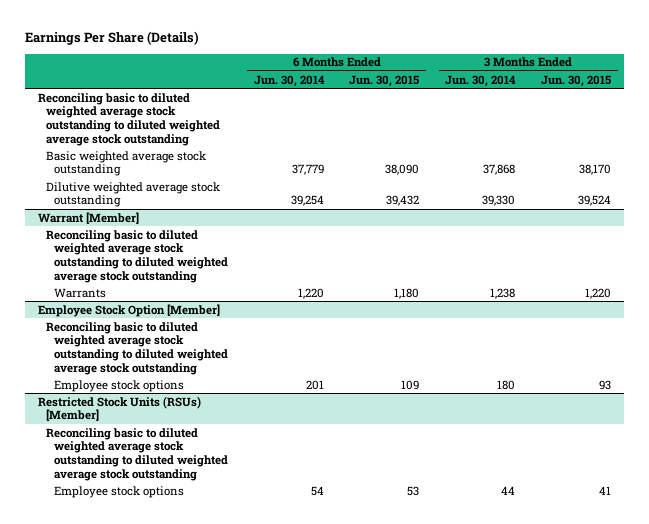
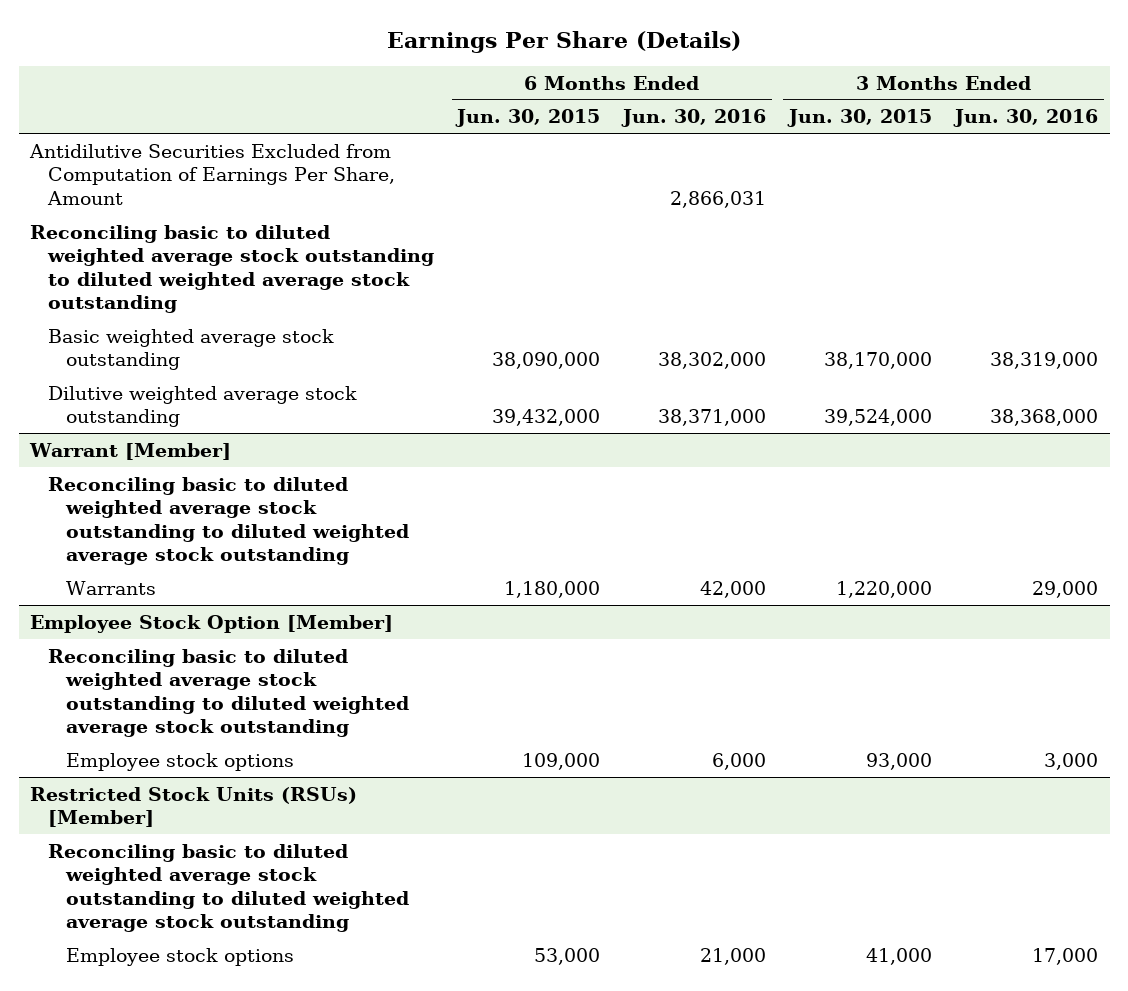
- | 6 Months Ended Jun. 30, 2014 | 6 Months Ended Jun. 30, 2015 | 3 Months Ended Jun. 30, 2014 | 3 Months Ended Jun. 30, 2015
+ | 6 Months Ended Jun. 30, 2015 | 6 Months Ended Jun. 30, 2016 | 3 Months Ended Jun. 30, 2015 | 3 Months Ended Jun. 30, 2016
+ Antidilutive Securities Excluded from Computation of Earnings Per Share, Amount | | 2,866,031 | |
- Basic weighted average stock outstanding | 37,779 | 38,090 | 37,868 | 38,170
- Dilutive weighted average stock outstanding | 39,254 | 39,432 | 39,330 | 39,524
+ Basic weighted average stock outstanding | 38,090,000 | 38,302,000 | 38,170,000 | 38,319,000
+ Dilutive weighted average stock outstanding | 39,432,000 | 38,371,000 | 39,524,000 | 38,368,000
@ Warrant [Member]
- Warrants | 1,220 | 1,180 | 1,238 | 1,220
+ Warrants | 1,180,000 | 42,000 | 1,220,000 | 29,000
@ Employee Stock Option [Member]
- Employee stock options | 201 | 109 | 180 | 93
+ Employee stock options | 109,000 | 6,000 | 93,000 | 3,000
@ Restricted Stock Units (RSUs) [Member]
- Employee stock options | 54 | 53 | 44 | 41
+ Employee stock options | 53,000 | 21,000 | 41,000 | 17,000

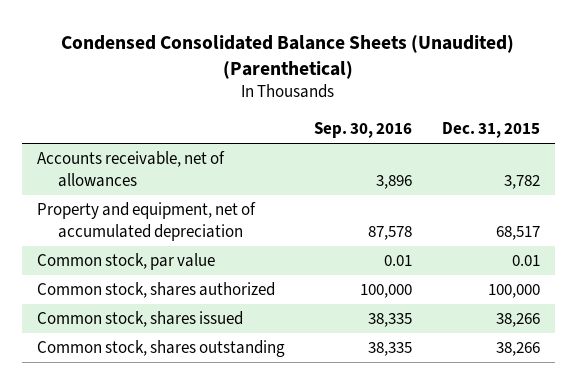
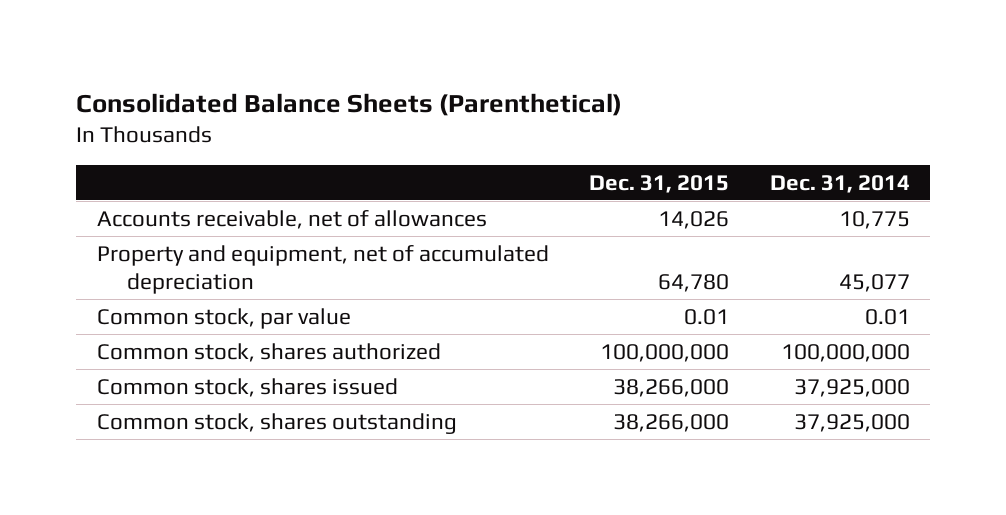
- Condensed Consolidated Balance Sheets (Unaudited) (Parenthetical)
+ Consolidated Balance Sheets (Parenthetical)
- | Sep. 30, 2016 | Dec. 31, 2015
+ | Dec. 31, 2015 | Dec. 31, 2014
- Accounts receivable, net of allowances | 3,896 | 3,782
- Property and equipment, net of accumulated depreciation | 87,578 | 68,517
+ Accounts receivable, net of allowances | 14,026 | 10,775
+ Property and equipment, net of accumulated depreciation | 64,780 | 45,077
- Common stock, shares authorized | 100,000 | 100,000
- Common stock, shares issued | 38,335 | 38,266
- Common stock, shares outstanding | 38,335 | 38,266
+ Common stock, shares authorized | 100,000,000 | 100,000,000
+ Common stock, shares issued | 38,266,000 | 37,925,000
+ Common stock, shares outstanding | 38,266,000 | 37,925,000

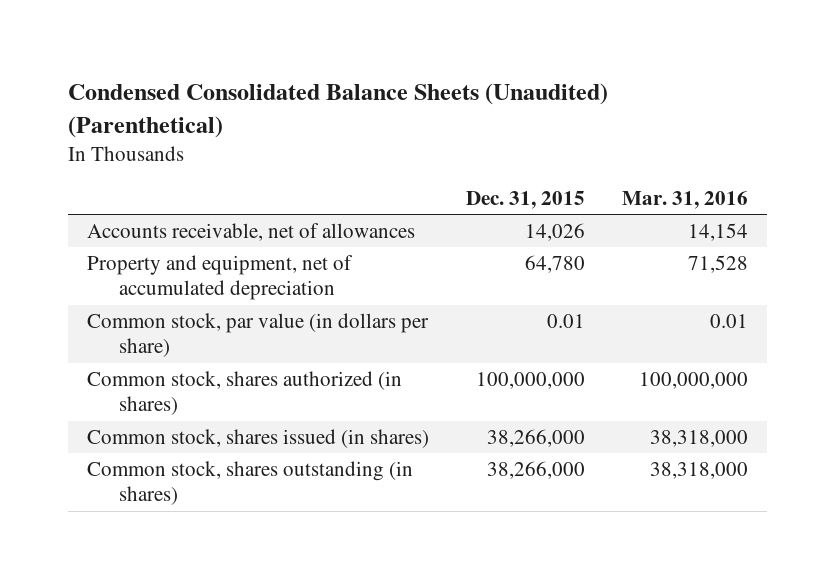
- Consolidated Balance Sheets (Parenthetical)
+ Condensed Consolidated Balance Sheets (Unaudited) (Parenthetical)
- | Dec. 31, 2015 | Dec. 31, 2014
+ | Dec. 31, 2015 | Mar. 31, 2016
- Common stock, par value | 0.01 | 0.01
- Common stock, shares authorized | 100,000,000 | 100,000,000
- Common stock, shares issued | 38,266,000 | 37,925,000
- Common stock, shares outstanding | 38,266,000 | 37,925,000
+ Common stock, par value (in dollars per share) | 0.01 | 0.01
+ Common stock, shares authorized (in shares) | 100,000,000 | 100,000,000
+ Common stock, shares issued (in shares) | 38,266,000 | 38,318,000
+ Common stock, shares outstanding (in shares) | 38,266,000 | 38,318,000

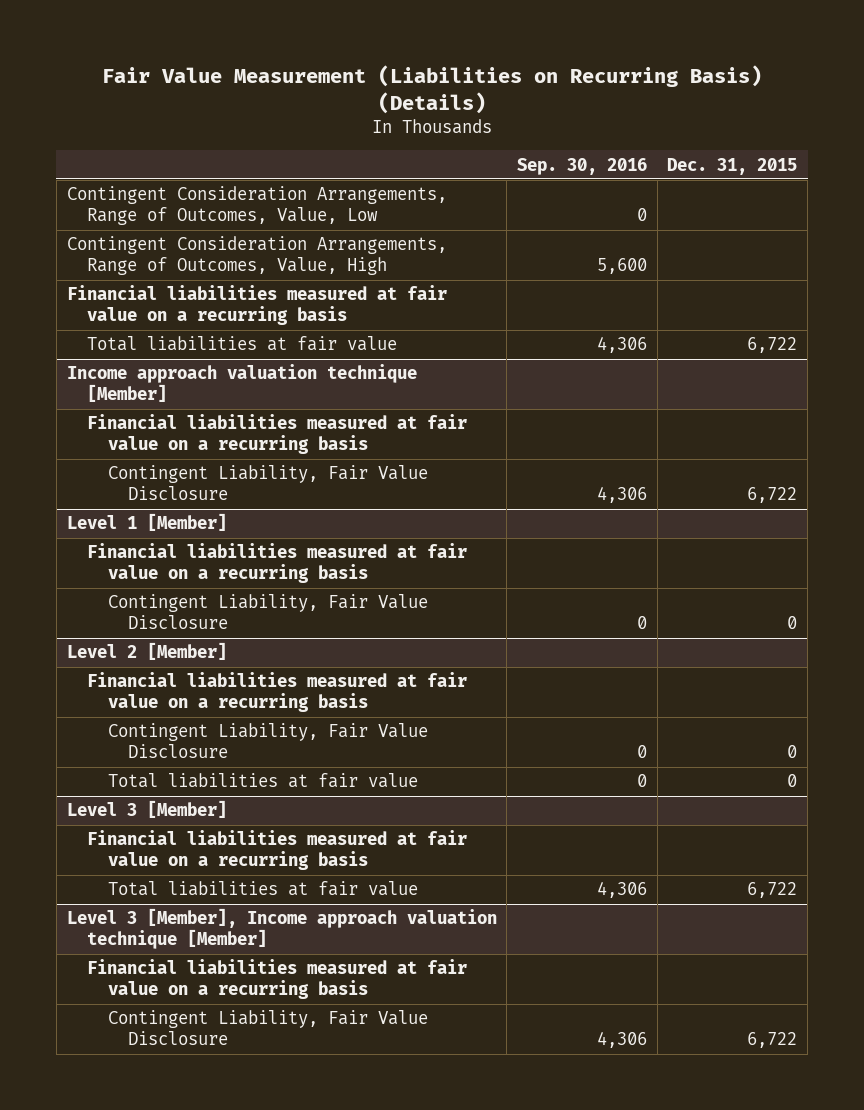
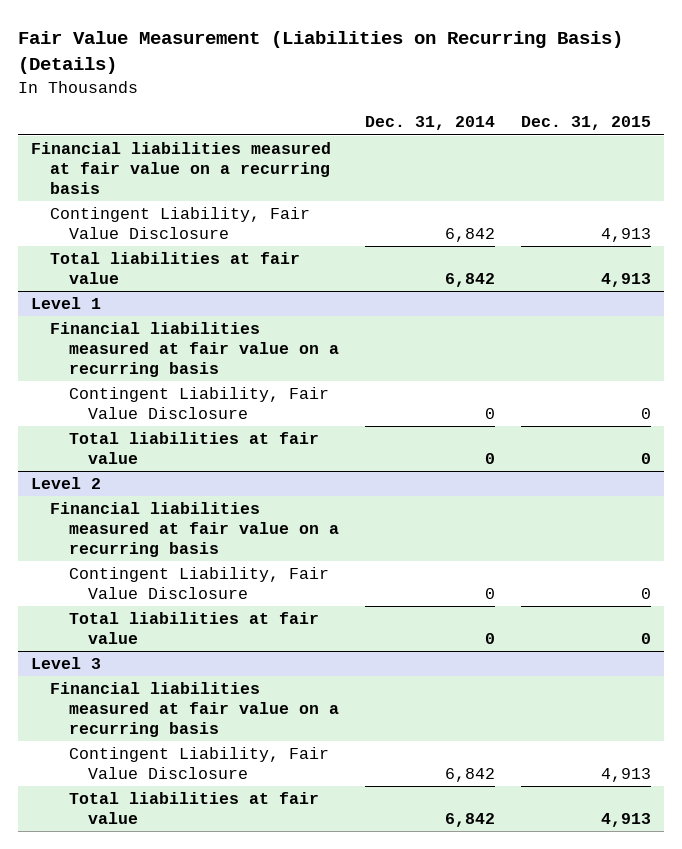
- | Sep. 30, 2016 | Dec. 31, 2015
+ | Dec. 31, 2014 | Dec. 31, 2015
- Contingent Consideration Arrangements, Range of Outcomes, Value, Low | 0 |
- Contingent Consideration Arrangements, Range of Outcomes, Value, High | 5,600 |
- Total liabilities at fair value | 4,306 | 6,722
- Income approach valuation technique [Member]
- Financial liabilities measured at fair value on a recurring basis
- Contingent Liability, Fair Value Disclosure | 4,306 | 6,722
- Level 1 [Member]
+ Contingent Liability, Fair Value Disclosure | 6,842 | 4,913
+ Total liabilities at fair value | 6,842 | 4,913
+ Level 1
- Level 2 [Member]
+ Total liabilities at fair value | 0 | 0
+ Level 2
- Level 3 [Member]
- Financial liabilities measured at fair value on a recurring basis
- Total liabilities at fair value | 4,306 | 6,722
- Level 3 [Member], Income approach valuation technique [Member]
+ Level 3
- Contingent Liability, Fair Value Disclosure | 4,306 | 6,722
+ Contingent Liability, Fair Value Disclosure | 6,842 | 4,913
+ Total liabilities at fair value | 6,842 | 4,913

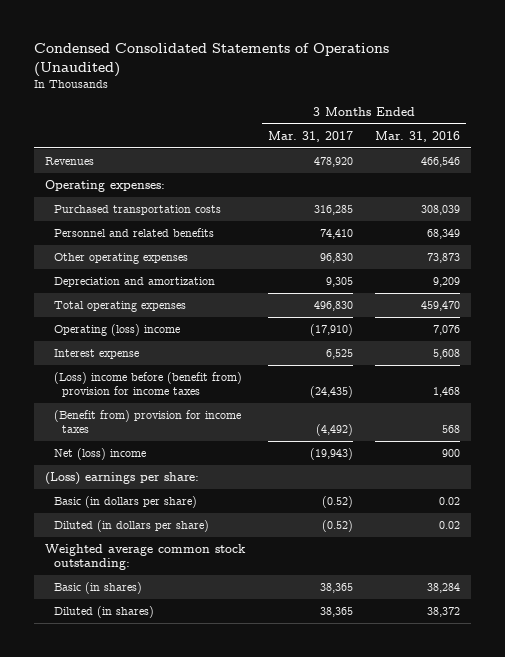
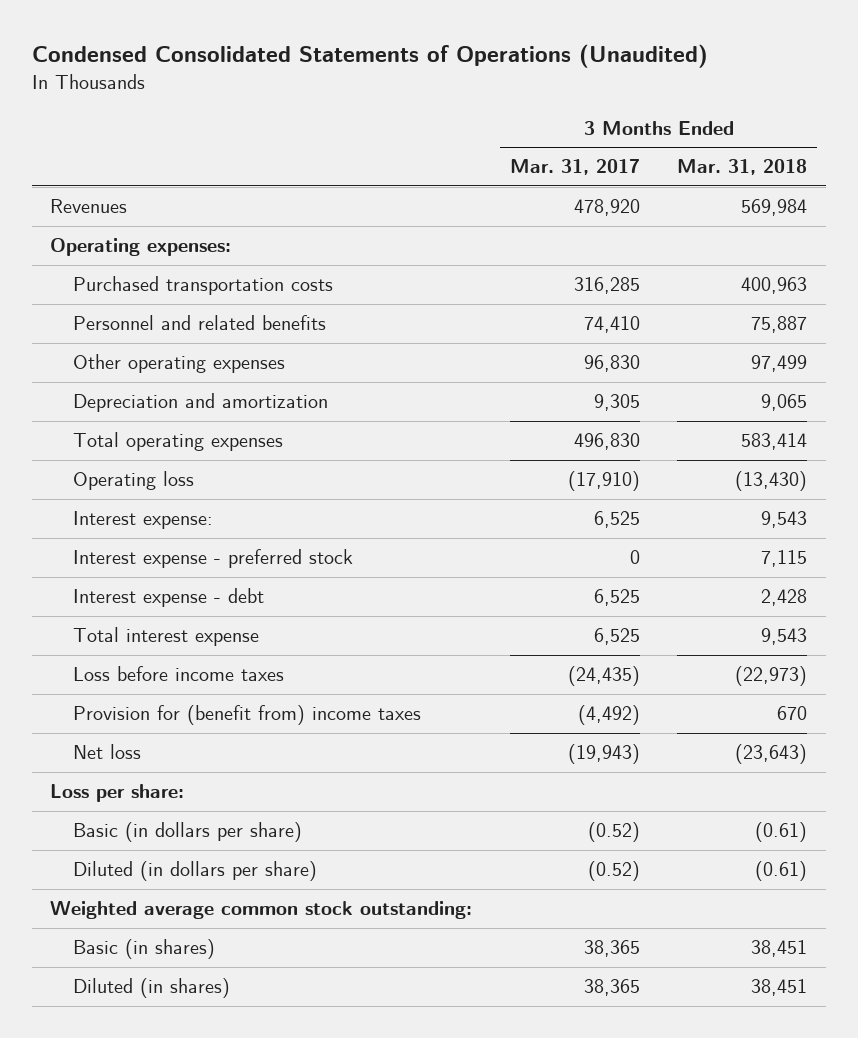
- | 3 Months Ended Mar. 31, 2017 | 3 Months Ended Mar. 31, 2016
+ | 3 Months Ended Mar. 31, 2017 | 3 Months Ended Mar. 31, 2018
- Operating (loss) income | (17,910) | 7,076
- Interest expense | 6,525 | 5,608
- (Loss) income before (benefit from) provision for income taxes | (24,435) | 1,468
- (Benefit from) provision for income taxes | (4,492) | 568
- Net (loss) income | (19,943) | 900
- (Loss) earnings per share:
+ Operating loss | (17,910) | (13,430)
+ Interest expense: | 6,525 | 9,543
+ Interest expense - preferred stock | 0 | 7,115
+ Interest expense - debt | 6,525 | 2,428
+ Total interest expense | 6,525 | 9,543
+ Loss before income taxes | (24,435) | (22,973)
+ Provision for (benefit from) income taxes | (4,492) | 670
+ Net loss | (19,943) | (23,643)
+ Loss per share:

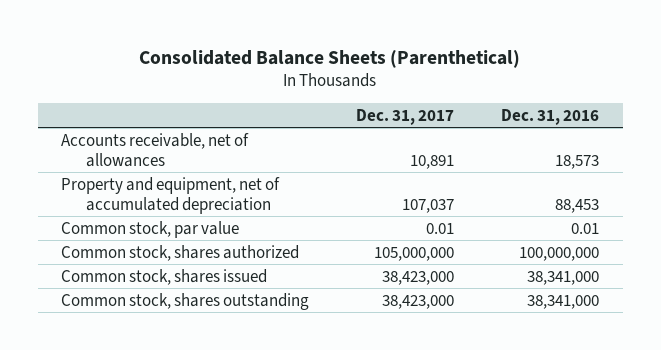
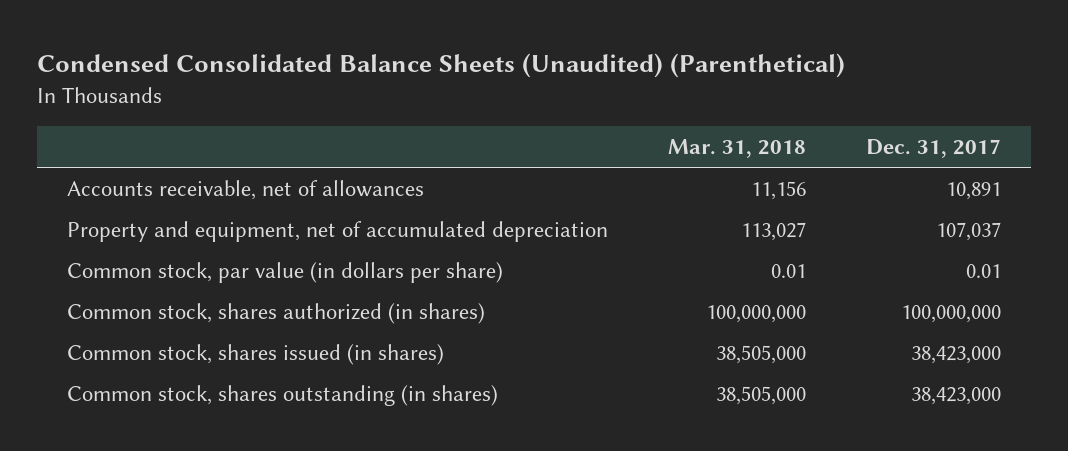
- Consolidated Balance Sheets (Parenthetical)
+ Condensed Consolidated Balance Sheets (Unaudited) (Parenthetical)
- | Dec. 31, 2017 | Dec. 31, 2016
+ | Mar. 31, 2018 | Dec. 31, 2017
- Common stock, par value | 0.01 | 0.01
- Common stock, shares authorized | 105,000,000 | 100,000,000
- Common stock, shares issued | 38,423,000 | 38,341,000
- Common stock, shares outstanding | 38,423,000 | 38,341,000
+ Common stock, par value (in dollars per share) | 0.01 | 0.01
+ Common stock, shares authorized (in shares) | 100,000,000 | 100,000,000
+ Common stock, shares issued (in shares) | 38,505,000 | 38,423,000
+ Common stock, shares outstanding (in shares) | 38,505,000 | 38,423,000

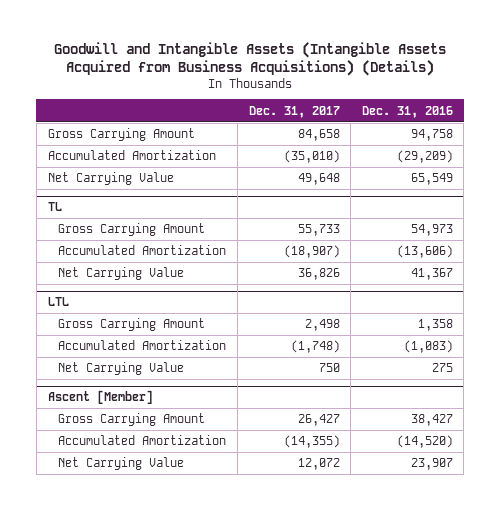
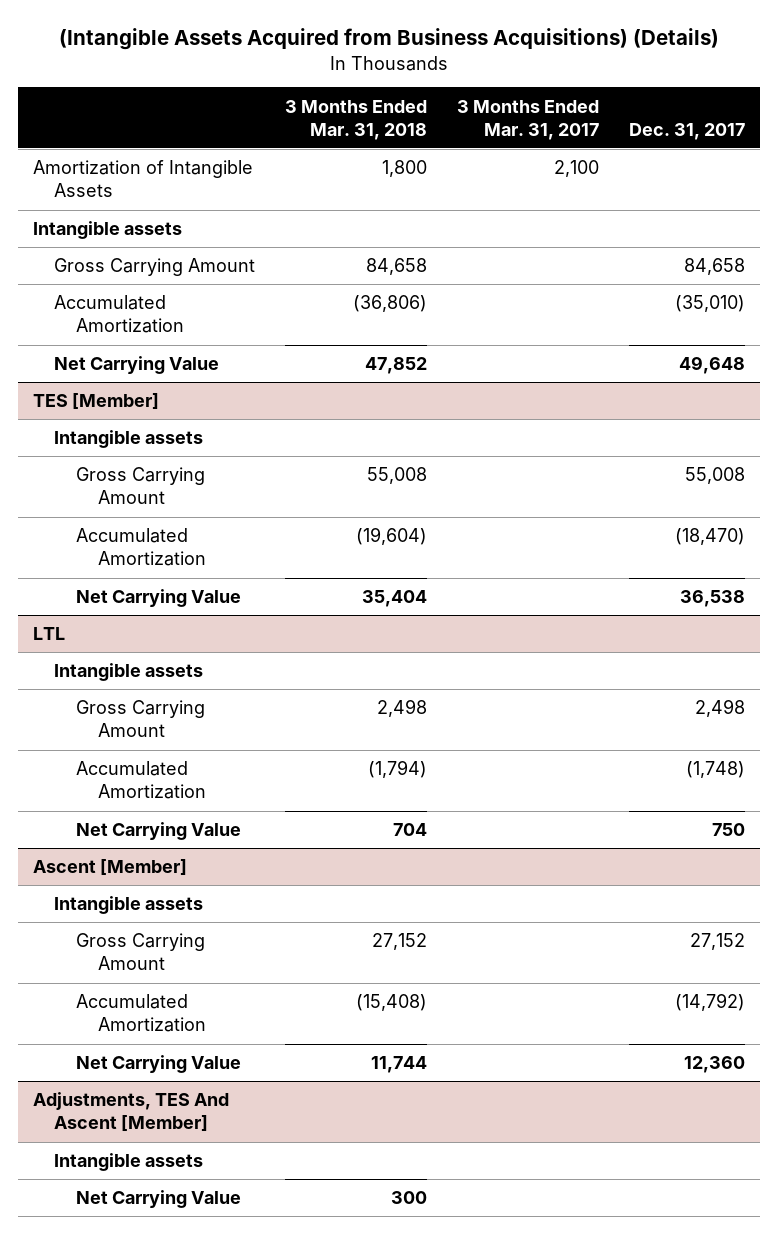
- Goodwill and Intangible Assets (Intangible Assets Acquired from Business Acquisitions) (Details)
+ (Intangible Assets Acquired from Business Acquisitions) (Details)
- | Dec. 31, 2017 | Dec. 31, 2016
+ | 3 Months Ended Mar. 31, 2018 | 3 Months Ended Mar. 31, 2017 | Dec. 31, 2017
+ Amortization of Intangible Assets | 1,800 | 2,100 |
+ Intangible assets
- TL
- Gross Carrying Amount | 55,733 | 54,973
- Accumulated Amortization | (18,907) | (13,606)
- Net Carrying Value | 36,826 | 41,367
+ TES [Member]
+ Intangible assets
+ Gross Carrying Amount | 55,008 | | 55,008
+ Accumulated Amortization | (19,604) | | (18,470)
+ Net Carrying Value | 35,404 | | 36,538
@ LTL
+ Intangible assets
@ Ascent [Member]
- Gross Carrying Amount | 26,427 | 38,427
- Accumulated Amortization | (14,355) | (14,520)
- Net Carrying Value | 12,072 | 23,907
+ Intangible assets
+ Gross Carrying Amount | 27,152 | | 27,152
+ Accumulated Amortization | (15,408) | | (14,792)
+ Net Carrying Value | 11,744 | | 12,360
+ Adjustments, TES And Ascent [Member]
+ Intangible assets
+ Net Carrying Value | 300 | |

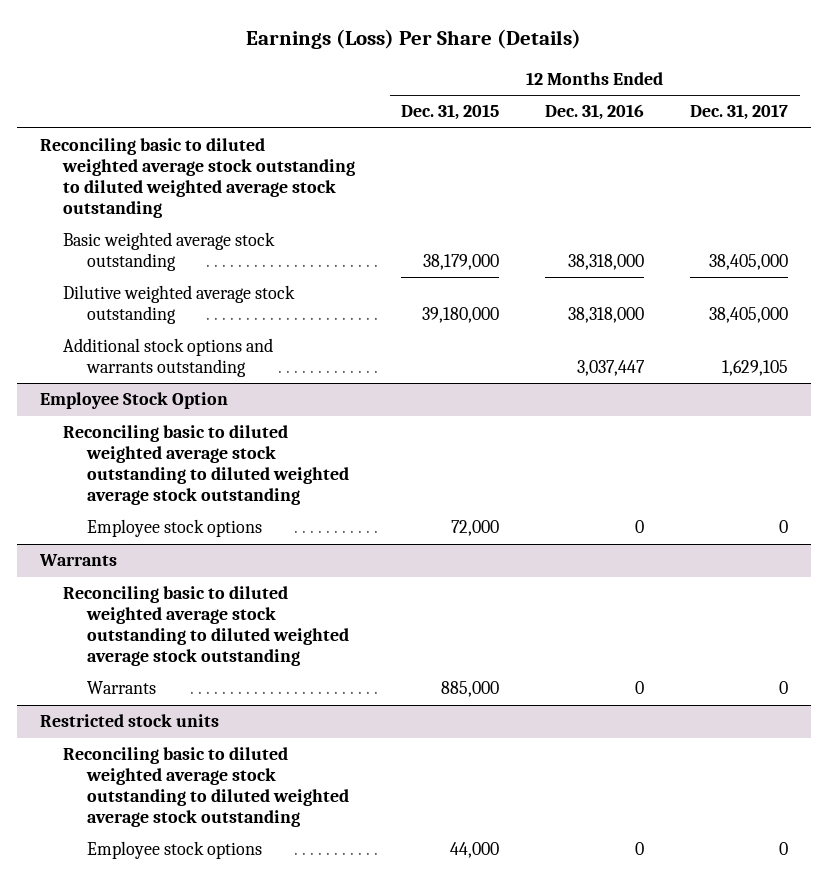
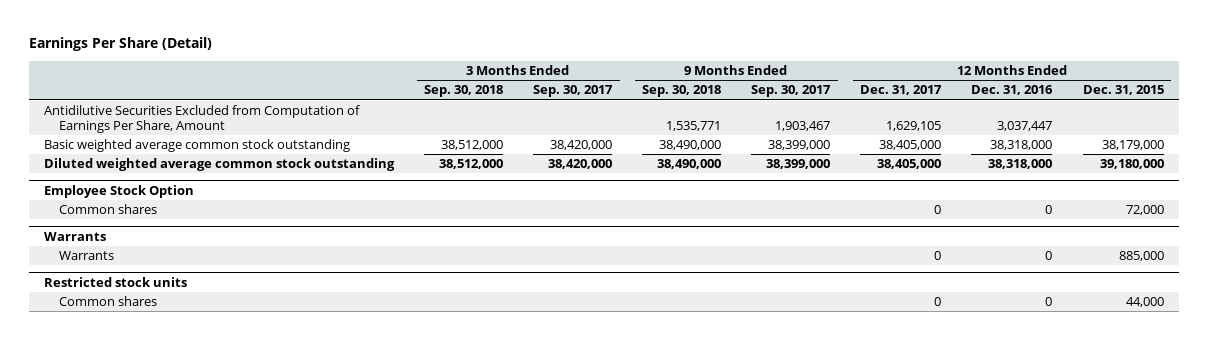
- Earnings (Loss) Per Share (Details)
+ Earnings Per Share (Detail)
- | 12 Months Ended Dec. 31, 2015 | 12 Months Ended Dec. 31, 2016 | 12 Months Ended Dec. 31, 2017
+ | 3 Months Ended Sep. 30, 2018 | 3 Months Ended Sep. 30, 2017 | 9 Months Ended Sep. 30, 2018 | 9 Months Ended Sep. 30, 2017 | 12 Months Ended Dec. 31, 2017 | 12 Months Ended Dec. 31, 2016 | 12 Months Ended Dec. 31, 2015
- Reconciling basic to diluted weighted average stock outstanding to diluted weighted average stock outstanding
- Basic weighted average stock outstanding | 38,179,000 | 38,318,000 | 38,405,000
- Dilutive weighted average stock outstanding | 39,180,000 | 38,318,000 | 38,405,000
- Additional stock options and warrants outstanding | | 3,037,447 | 1,629,105
+ Antidilutive Securities Excluded from Computation of Earnings Per Share, Amount | | | 1,535,771 | 1,903,467 | 1,629,105 | 3,037,447 |
+ Basic weighted average common stock outstanding | 38,512,000 | 38,420,000 | 38,490,000 | 38,399,000 | 38,405,000 | 38,318,000 | 38,179,000
+ Diluted weighted average common stock outstanding | 38,512,000 | 38,420,000 | 38,490,000 | 38,399,000 | 38,405,000 | 38,318,000 | 39,180,000
@ Employee Stock Option
- Reconciling basic to diluted weighted average stock outstanding to diluted weighted average stock outstanding
- Employee stock options | 72,000 | 0 | 0
+ Common shares | | | | | 0 | 0 | 72,000
@ Warrants
- Reconciling basic to diluted weighted average stock outstanding to diluted weighted average stock outstanding
@ Restricted stock units
- Reconciling basic to diluted weighted average stock outstanding to diluted weighted average stock outstanding
- Employee stock options | 44,000 | 0 | 0
+ Common shares | | | | | 0 | 0 | 44,000

